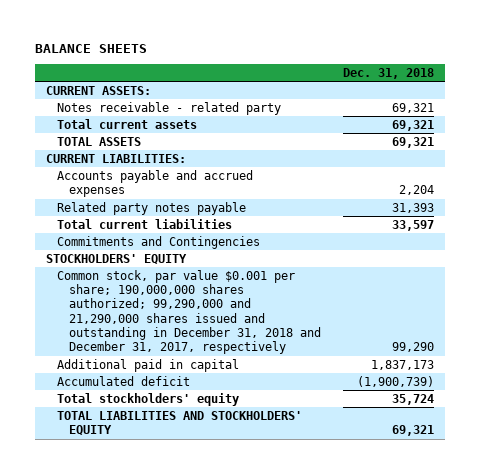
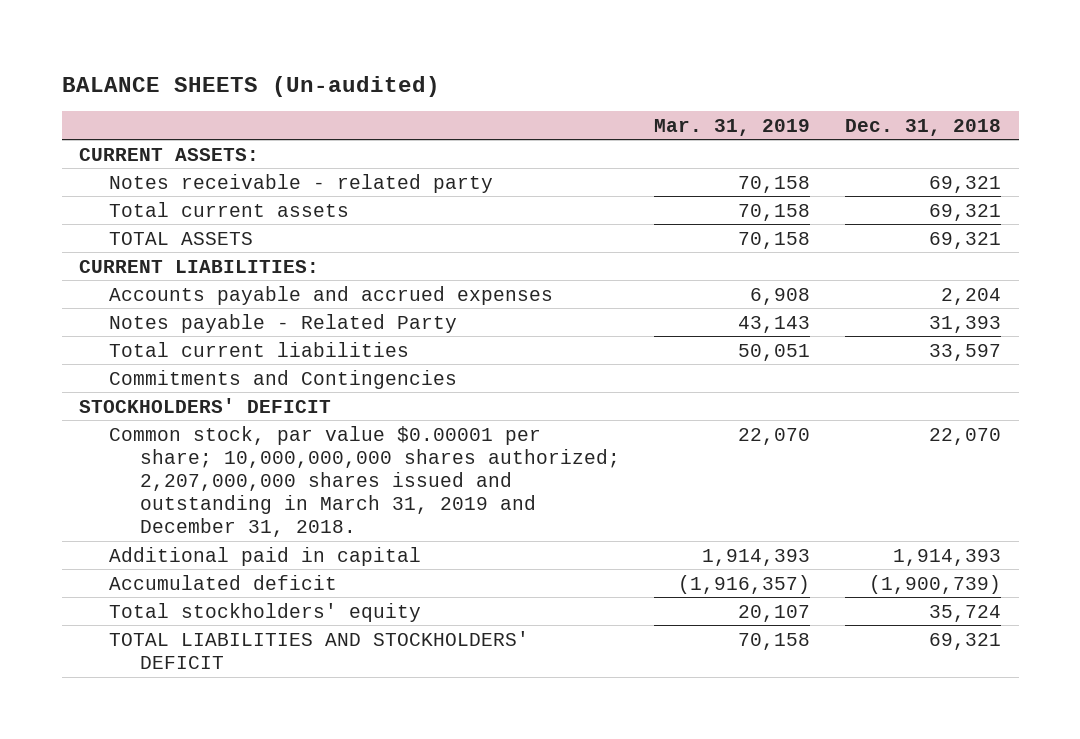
- BALANCE SHEETS
+ BALANCE SHEETS (Un-audited)
- | Dec. 31, 2018
+ | Mar. 31, 2019 | Dec. 31, 2018
- Related party notes payable | 31,393
+ Notes payable - Related Party | 43,143 | 31,393
- STOCKHOLDERS' EQUITY
- Common stock, par value $0.001 per share; 190,000,000 shares authorized; 99,290,000 and 21,290,000 shares issued and outstanding in December 31, 2018 and December 31, 2017, respectively | 99,290
- Additional paid in capital | 1,837,173
+ STOCKHOLDERS' DEFICIT
+ Common stock, par value $0.00001 per share; 10,000,000,000 shares authorized; 2,207,000,000 shares issued and outstanding in March 31, 2019 and December 31, 2018. | 22,070 | 22,070
+ Additional paid in capital | 1,914,393 | 1,914,393
- TOTAL LIABILITIES AND STOCKHOLDERS' EQUITY | 69,321
+ TOTAL LIABILITIES AND STOCKHOLDERS' DEFICIT | 70,158 | 69,321

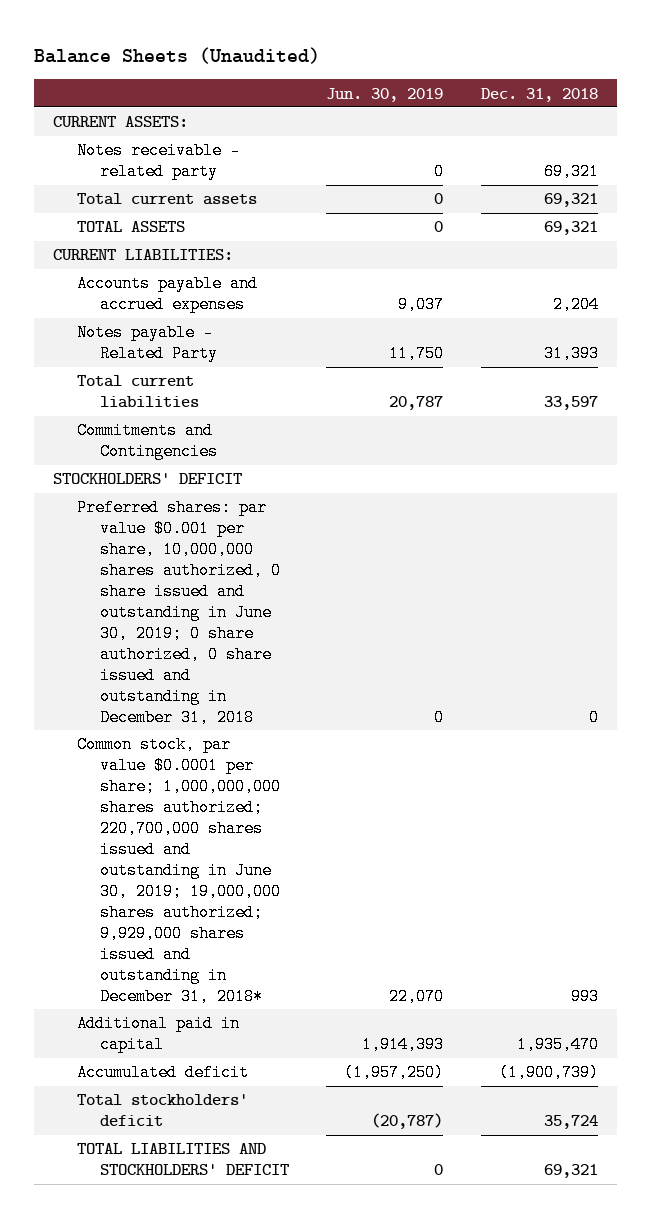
- BALANCE SHEETS (Un-audited)
+ Balance Sheets (Unaudited)
- | Mar. 31, 2019 | Dec. 31, 2018
+ | Jun. 30, 2019 | Dec. 31, 2018
- Common stock, par value $0.00001 per share; 10,000,000,000 shares authorized; 2,207,000,000 shares issued and outstanding in March 31, 2019 and December 31, 2018. | 22,070 | 22,070
- Additional paid in capital | 1,914,393 | 1,914,393
+ Preferred shares: par value $0.001 per share, 10,000,000 shares authorized, 0 share issued and outstanding in June 30, 2019; 0 share authorized, 0 share issued and outstanding in December 31, 2018 | 0 | 0
+ Common stock, par value $0.0001 per share; 1,000,000,000 shares authorized; 220,700,000 shares issued and outstanding in June 30, 2019; 19,000,000 shares authorized; 9,929,000 shares issued and outstanding in December 31, 2018* | 22,070 | 993
+ Additional paid in capital | 1,914,393 | 1,935,470
- Total stockholders' equity | 20,107 | 35,724
+ Total stockholders' deficit | (20,787) | 35,724

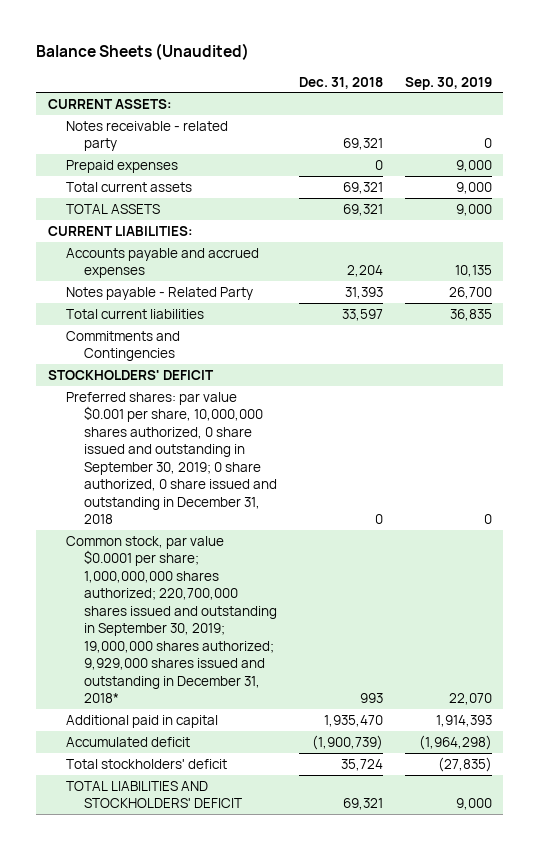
- | Jun. 30, 2019 | Dec. 31, 2018
+ | Dec. 31, 2018 | Sep. 30, 2019
+ Prepaid expenses | 0 | 9,000
- Preferred shares: par value $0.001 per share, 10,000,000 shares authorized, 0 share issued and outstanding in June 30, 2019; 0 share authorized, 0 share issued and outstanding in December 31, 2018 | 0 | 0
- Common stock, par value $0.0001 per share; 1,000,000,000 shares authorized; 220,700,000 shares issued and outstanding in June 30, 2019; 19,000,000 shares authorized; 9,929,000 shares issued and outstanding in December 31, 2018* | 22,070 | 993
+ Preferred shares: par value $0.001 per share, 10,000,000 shares authorized, 0 share issued and outstanding in September 30, 2019; 0 share authorized, 0 share issued and outstanding in December 31, 2018 | 0 | 0
+ Common stock, par value $0.0001 per share; 1,000,000,000 shares authorized; 220,700,000 shares issued and outstanding in September 30, 2019; 19,000,000 shares authorized; 9,929,000 shares issued and outstanding in December 31, 2018* | 993 | 22,070

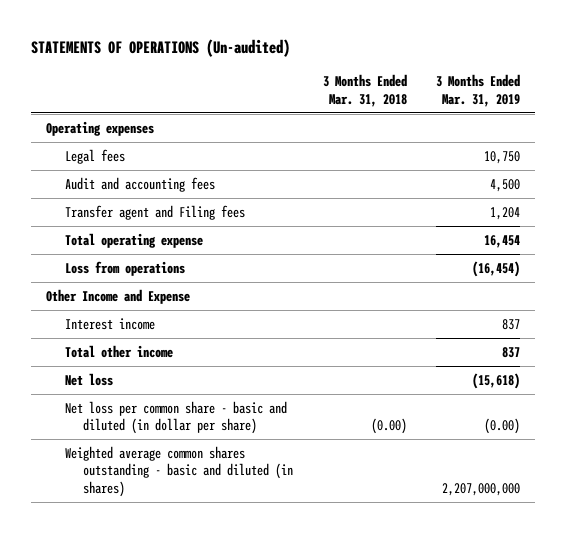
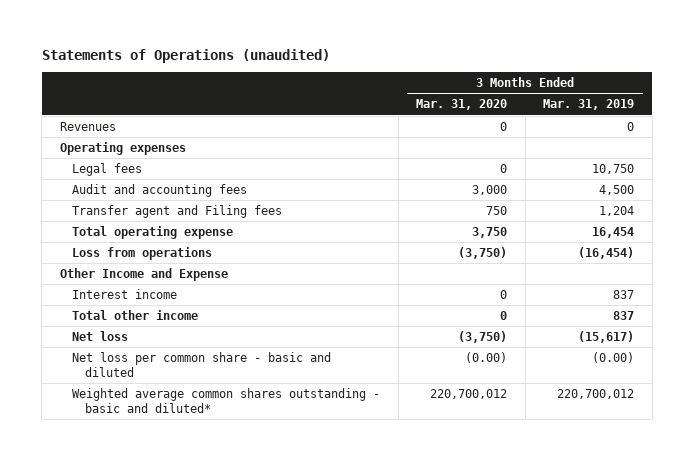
- STATEMENTS OF OPERATIONS (Un-audited)
+ Statements of Operations (unaudited)
- | 3 Months Ended Mar. 31, 2018 | 3 Months Ended Mar. 31, 2019
+ | 3 Months Ended Mar. 31, 2020 | 3 Months Ended Mar. 31, 2019
+ Revenues | 0 | 0
- Net loss | | (15,618)
- Net loss per common share - basic and diluted (in dollar per share) | (0.00) | (0.00)
- Weighted average common shares outstanding - basic and diluted (in shares) | | 2,207,000,000
+ Net loss | (3,750) | (15,617)
+ Net loss per common share - basic and diluted | (0.00) | (0.00)
+ Weighted average common shares outstanding - basic and diluted* | 220,700,012 | 220,700,012

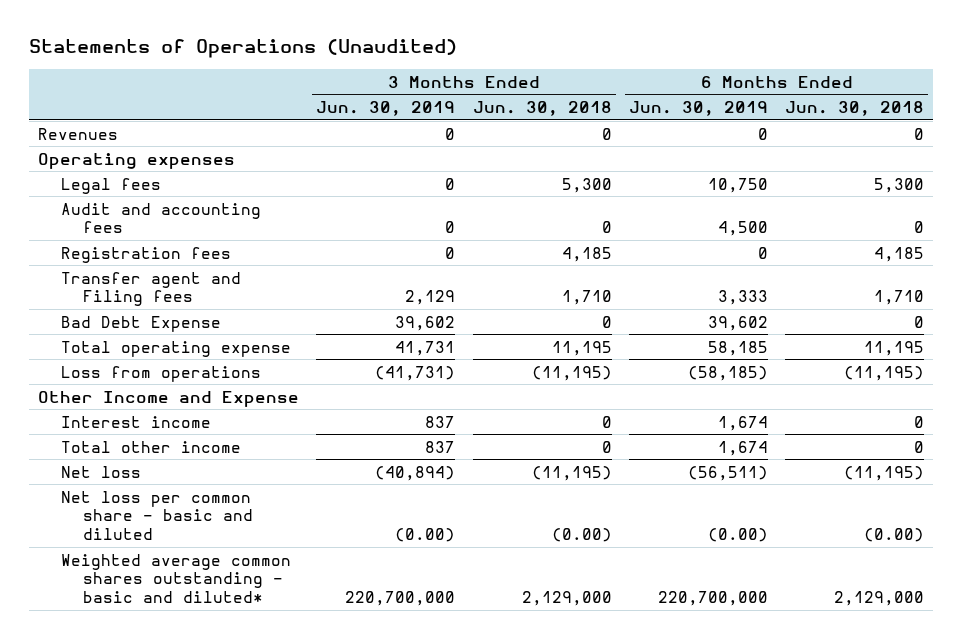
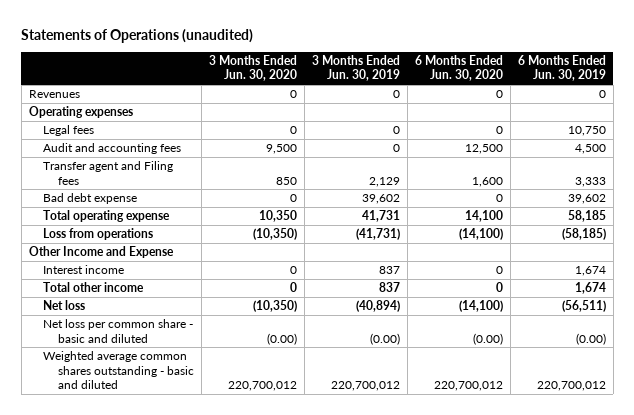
- Statements of Operations (Unaudited)
+ Statements of Operations (unaudited)
- | 3 Months Ended Jun. 30, 2019 | 3 Months Ended Jun. 30, 2018 | 6 Months Ended Jun. 30, 2019 | 6 Months Ended Jun. 30, 2018
+ | 3 Months Ended Jun. 30, 2020 | 3 Months Ended Jun. 30, 2019 | 6 Months Ended Jun. 30, 2020 | 6 Months Ended Jun. 30, 2019
- Registration fees | 0 | 4,185 | 0 | 4,185
- Bad Debt Expense | 39,602 | 0 | 39,602 | 0
+ Bad debt expense | 0 | 39,602 | 0 | 39,602
- Weighted average common shares outstanding - basic and diluted* | 220,700,000 | 2,129,000 | 220,700,000 | 2,129,000
+ Weighted average common shares outstanding - basic and diluted | 220,700,012 | 220,700,012 | 220,700,012 | 220,700,012

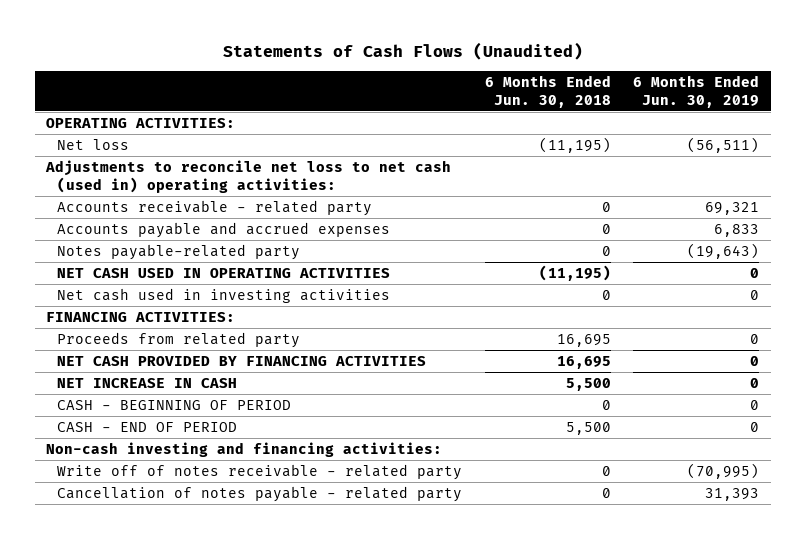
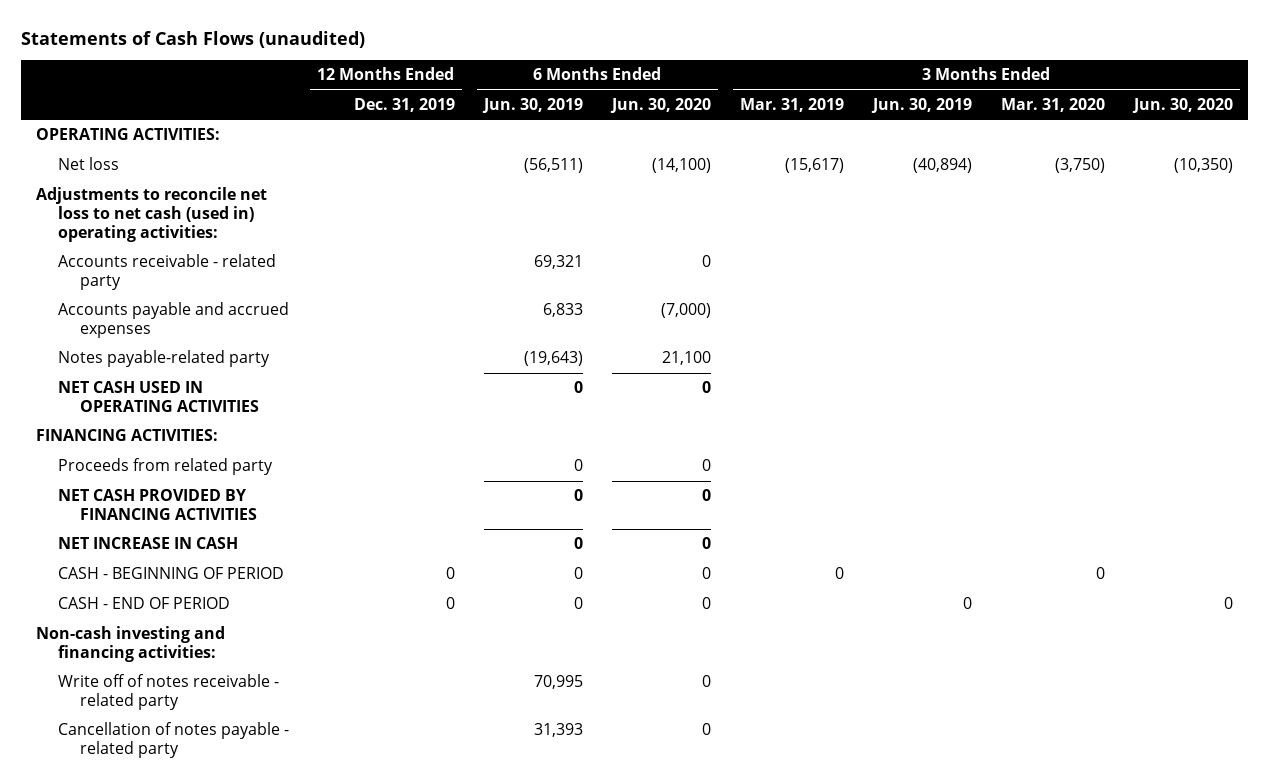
- Statements of Cash Flows (Unaudited)
+ Statements of Cash Flows (unaudited)
- | 6 Months Ended Jun. 30, 2018 | 6 Months Ended Jun. 30, 2019
+ | 12 Months Ended Dec. 31, 2019 | 6 Months Ended Jun. 30, 2019 | 6 Months Ended Jun. 30, 2020 | 3 Months Ended Mar. 31, 2019 | 3 Months Ended Jun. 30, 2019 | 3 Months Ended Mar. 31, 2020 | 3 Months Ended Jun. 30, 2020
- Net cash used in investing activities | 0 | 0
- Write off of notes receivable - related party | 0 | (70,995)
+ Write off of notes receivable - related party | | 70,995 | 0 | | | |

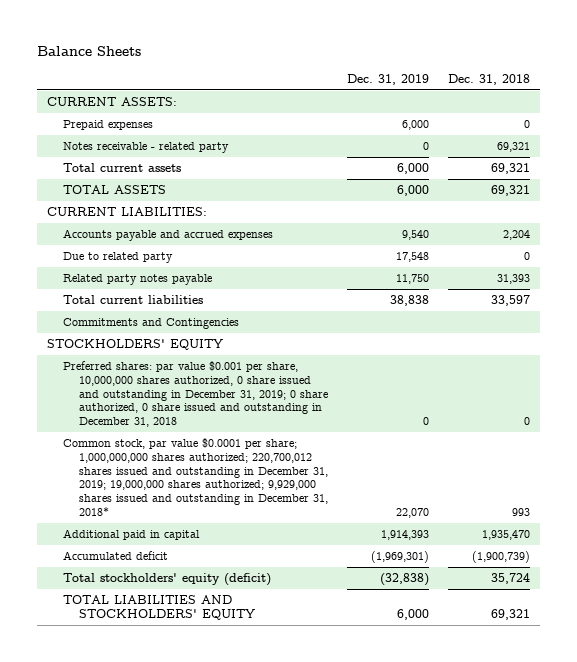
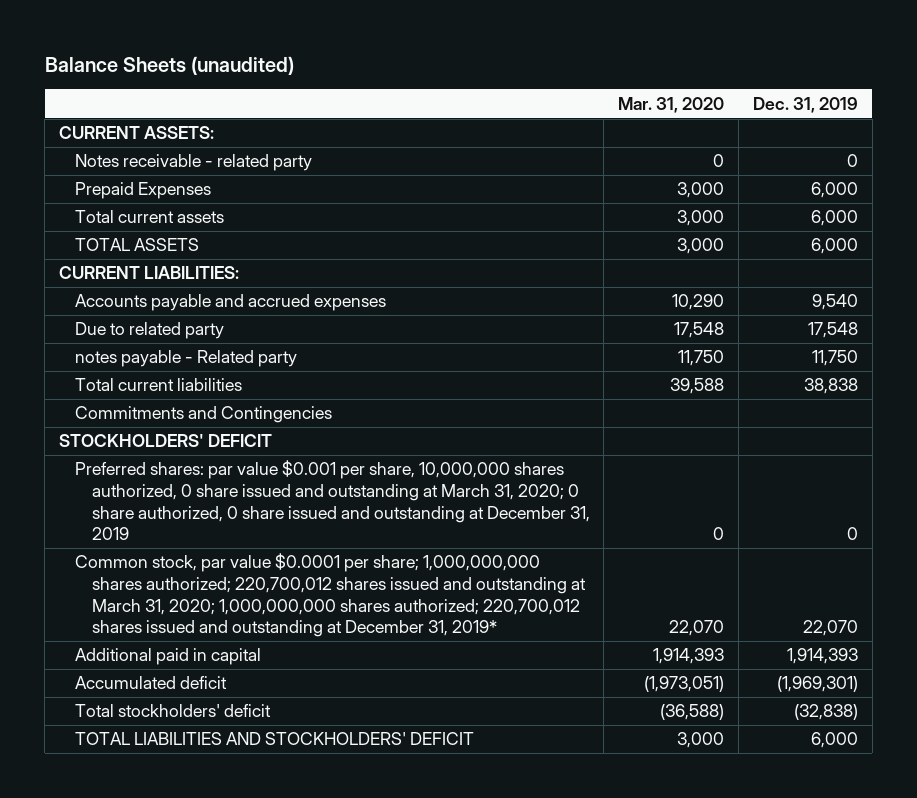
- Balance Sheets
+ Balance Sheets (unaudited)
- | Dec. 31, 2019 | Dec. 31, 2018
+ | Mar. 31, 2020 | Dec. 31, 2019
- Prepaid expenses | 6,000 | 0
+ Prepaid Expenses | 3,000 | 6,000
- Related party notes payable | 11,750 | 31,393
+ notes payable - Related party | 11,750 | 11,750
- STOCKHOLDERS' EQUITY
- Preferred shares: par value $0.001 per share, 10,000,000 shares authorized, 0 share issued and outstanding in December 31, 2019; 0 share authorized, 0 share issued and outstanding in December 31, 2018 | 0 | 0
- Common stock, par value $0.0001 per share; 1,000,000,000 shares authorized; 220,700,012 shares issued and outstanding in December 31, 2019; 19,000,000 shares authorized; 9,929,000 shares issued and outstanding in December 31, 2018* | 22,070 | 993
+ STOCKHOLDERS' DEFICIT
+ Preferred shares: par value $0.001 per share, 10,000,000 shares authorized, 0 share issued and outstanding at March 31, 2020; 0 share authorized, 0 share issued and outstanding at December 31, 2019 | 0 | 0
+ Common stock, par value $0.0001 per share; 1,000,000,000 shares authorized; 220,700,012 shares issued and outstanding at March 31, 2020; 1,000,000,000 shares authorized; 220,700,012 shares issued and outstanding at December 31, 2019* | 22,070 | 22,070
- Total stockholders' equity (deficit) | (32,838) | 35,724
- TOTAL LIABILITIES AND STOCKHOLDERS' EQUITY | 6,000 | 69,321
+ Total stockholders' deficit | (36,588) | (32,838)
+ TOTAL LIABILITIES AND STOCKHOLDERS' DEFICIT | 3,000 | 6,000

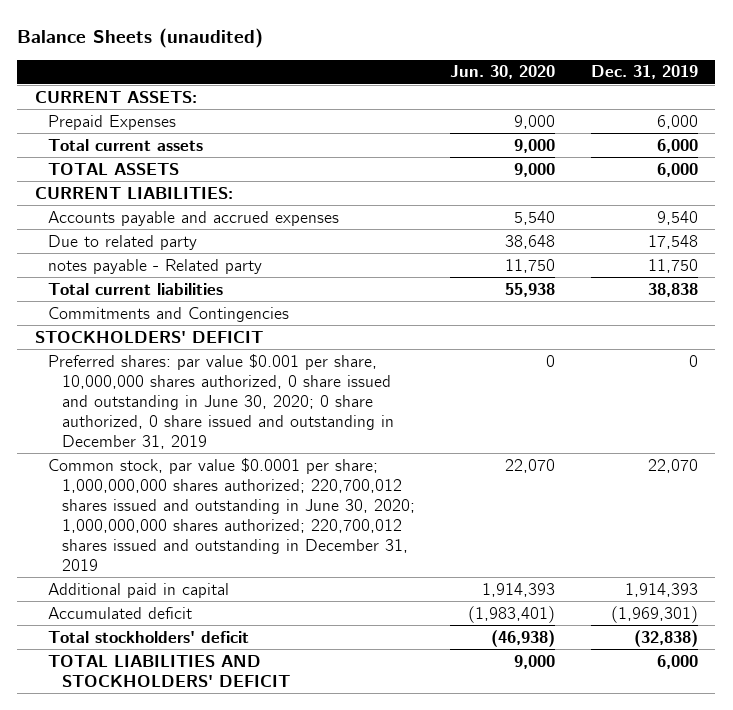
- | Mar. 31, 2020 | Dec. 31, 2019
+ | Jun. 30, 2020 | Dec. 31, 2019
- Notes receivable - related party | 0 | 0
- Preferred shares: par value $0.001 per share, 10,000,000 shares authorized, 0 share issued and outstanding at March 31, 2020; 0 share authorized, 0 share issued and outstanding at December 31, 2019 | 0 | 0
- Common stock, par value $0.0001 per share; 1,000,000,000 shares authorized; 220,700,012 shares issued and outstanding at March 31, 2020; 1,000,000,000 shares authorized; 220,700,012 shares issued and outstanding at December 31, 2019* | 22,070 | 22,070
+ Preferred shares: par value $0.001 per share, 10,000,000 shares authorized, 0 share issued and outstanding in June 30, 2020; 0 share authorized, 0 share issued and outstanding in December 31, 2019 | 0 | 0
+ Common stock, par value $0.0001 per share; 1,000,000,000 shares authorized; 220,700,012 shares issued and outstanding in June 30, 2020; 1,000,000,000 shares authorized; 220,700,012 shares issued and outstanding in December 31, 2019 | 22,070 | 22,070

